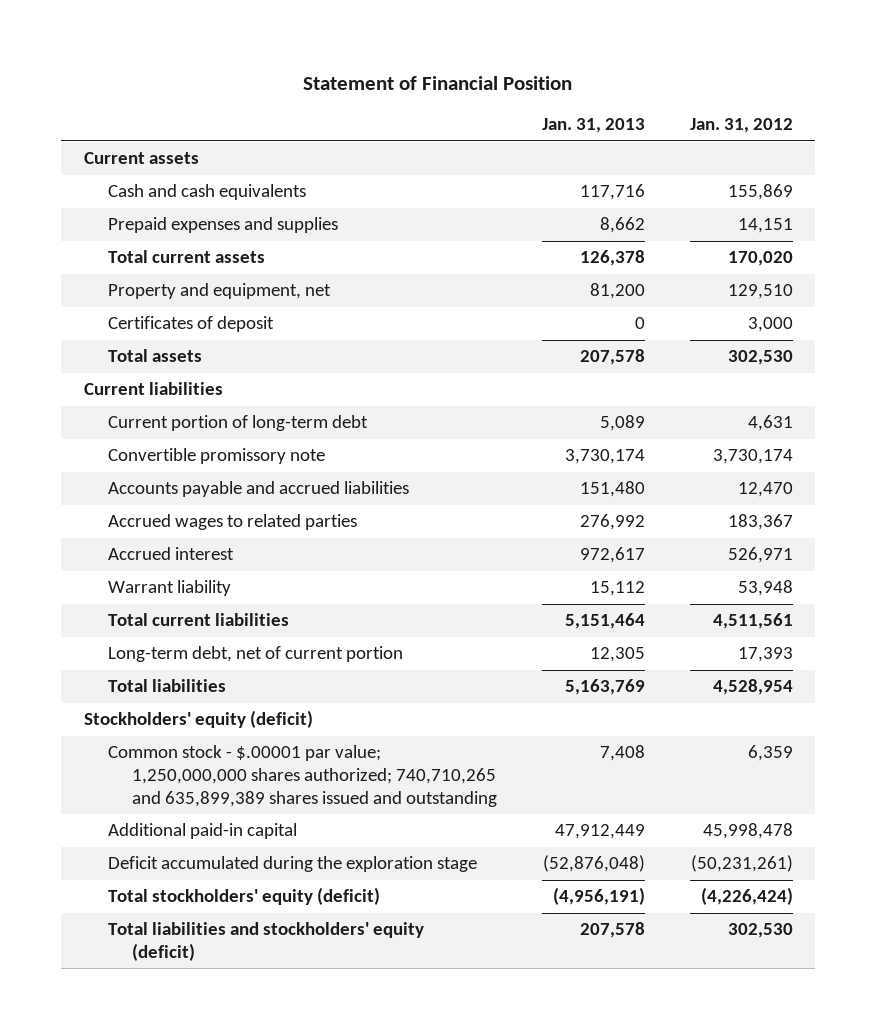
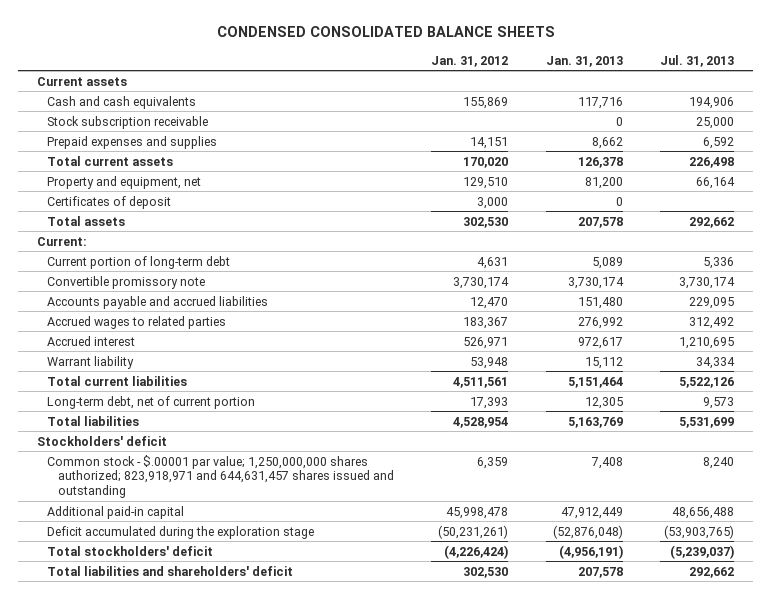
- Statement of Financial Position
+ CONDENSED CONSOLIDATED BALANCE SHEETS
- | Jan. 31, 2013 | Jan. 31, 2012
+ | Jan. 31, 2012 | Jan. 31, 2013 | Jul. 31, 2013
+ Stock subscription receivable | | 0 | 25,000
- Current liabilities
+ Current:
- Stockholders' equity (deficit)
- Common stock - $.00001 par value; 1,250,000,000 shares authorized; 740,710,265 and 635,899,389 shares issued and outstanding | 7,408 | 6,359
+ Stockholders' deficit
+ Common stock - $.00001 par value; 1,250,000,000 shares authorized; 823,918,971 and 644,631,457 shares issued and outstanding | 6,359 | 7,408 | 8,240
- Total stockholders' equity (deficit) | (4,956,191) | (4,226,424)
- Total liabilities and stockholders' equity (deficit) | 207,578 | 302,530
+ Total stockholders' deficit | (4,226,424) | (4,956,191) | (5,239,037)
+ Total liabilities and shareholders' deficit | 302,530 | 207,578 | 292,662

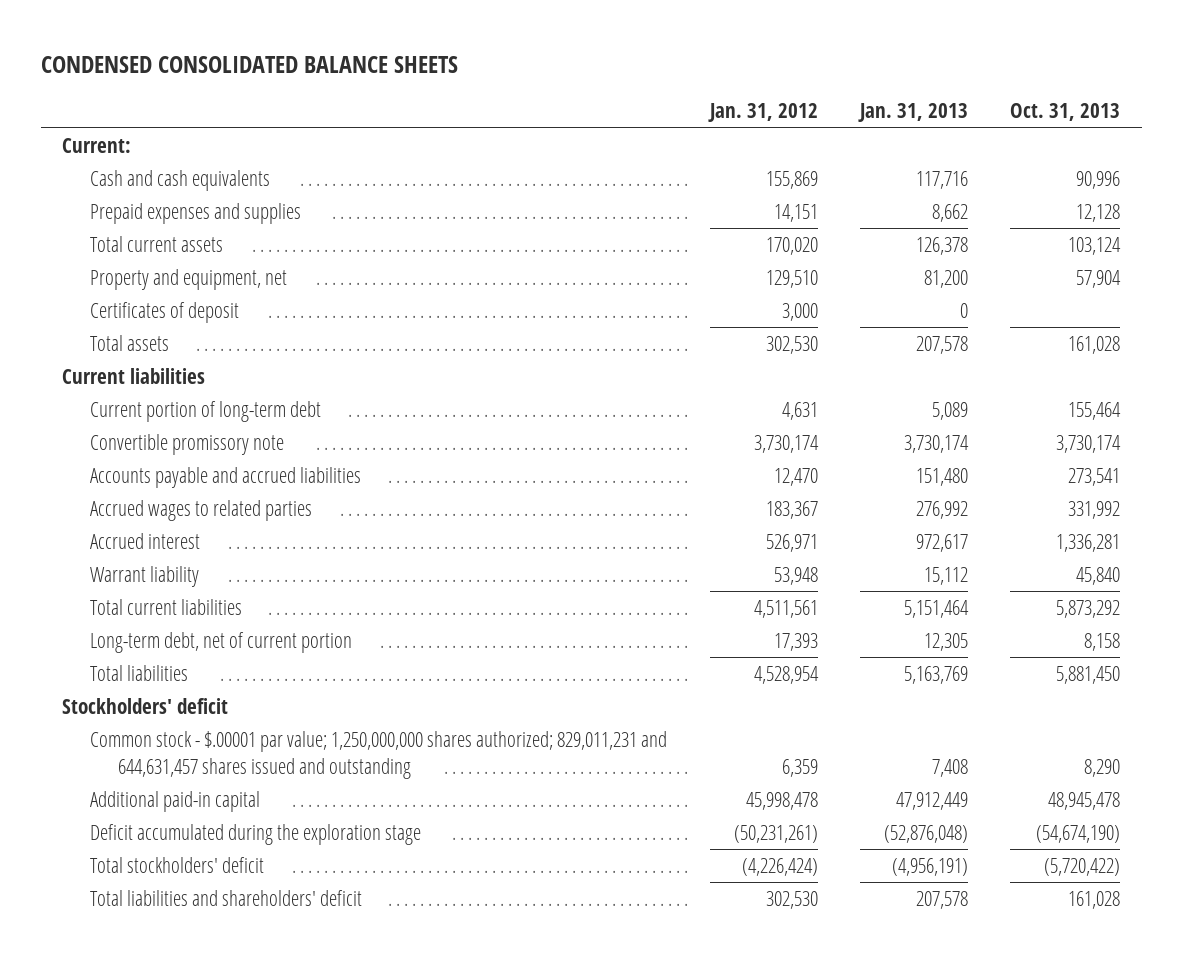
- | Jan. 31, 2012 | Jan. 31, 2013 | Jul. 31, 2013
+ | Jan. 31, 2012 | Jan. 31, 2013 | Oct. 31, 2013
- Current assets
moved up: Current:
- Stock subscription receivable | | 0 | 25,000
+ Current liabilities
- Common stock - $.00001 par value; 1,250,000,000 shares authorized; 823,918,971 and 644,631,457 shares issued and outstanding | 6,359 | 7,408 | 8,240
+ Common stock - $.00001 par value; 1,250,000,000 shares authorized; 829,011,231 and 644,631,457 shares issued and outstanding | 6,359 | 7,408 | 8,290

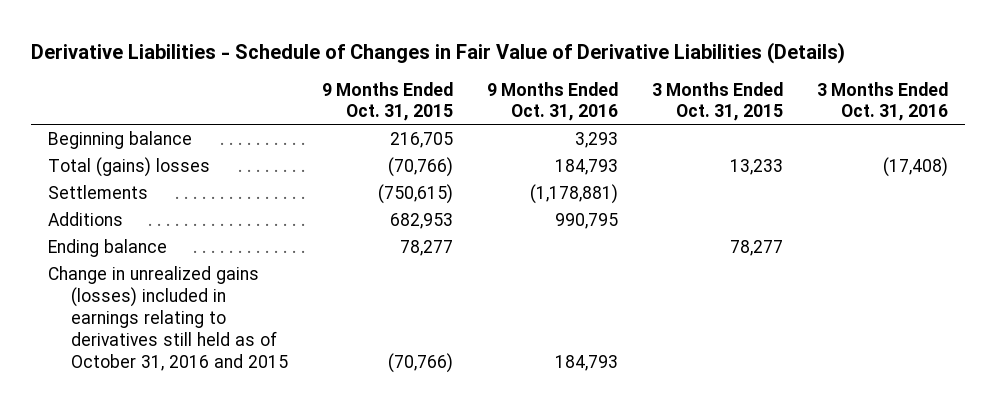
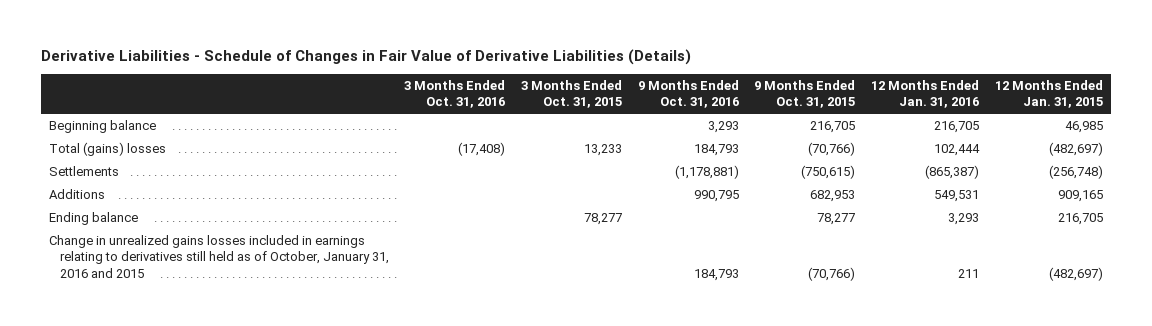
- | 9 Months Ended Oct. 31, 2015 | 9 Months Ended Oct. 31, 2016 | 3 Months Ended Oct. 31, 2015 | 3 Months Ended Oct. 31, 2016
+ | 3 Months Ended Oct. 31, 2016 | 3 Months Ended Oct. 31, 2015 | 9 Months Ended Oct. 31, 2016 | 9 Months Ended Oct. 31, 2015 | 12 Months Ended Jan. 31, 2016 | 12 Months Ended Jan. 31, 2015
- Change in unrealized gains (losses) included in earnings relating to derivatives still held as of October 31, 2016 and 2015 | (70,766) | 184,793 | |
+ Change in unrealized gains losses included in earnings relating to derivatives still held as of October, January 31, 2016 and 2015 | | | 184,793 | (70,766) | 211 | (482,697)

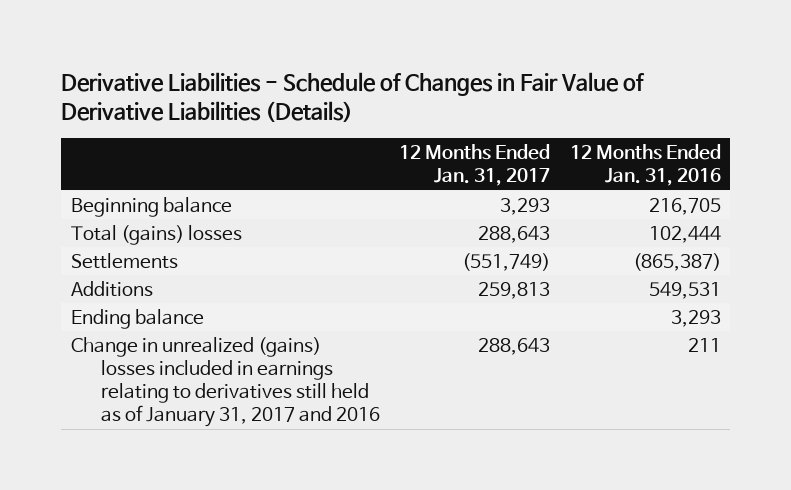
- | 3 Months Ended Oct. 31, 2016 | 3 Months Ended Oct. 31, 2015 | 9 Months Ended Oct. 31, 2016 | 9 Months Ended Oct. 31, 2015 | 12 Months Ended Jan. 31, 2016 | 12 Months Ended Jan. 31, 2015
+ | 12 Months Ended Jan. 31, 2017 | 12 Months Ended Jan. 31, 2016
- Change in unrealized gains losses included in earnings relating to derivatives still held as of October, January 31, 2016 and 2015 | | | 184,793 | (70,766) | 211 | (482,697)
+ Change in unrealized (gains) losses included in earnings relating to derivatives still held as of January 31, 2017 and 2016 | 288,643 | 211

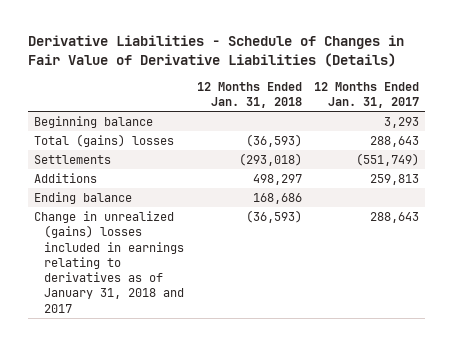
- | 12 Months Ended Jan. 31, 2017 | 12 Months Ended Jan. 31, 2016
+ | 12 Months Ended Jan. 31, 2018 | 12 Months Ended Jan. 31, 2017
- Change in unrealized (gains) losses included in earnings relating to derivatives still held as of January 31, 2017 and 2016 | 288,643 | 211
+ Change in unrealized (gains) losses included in earnings relating to derivatives as of January 31, 2018 and 2017 | (36,593) | 288,643

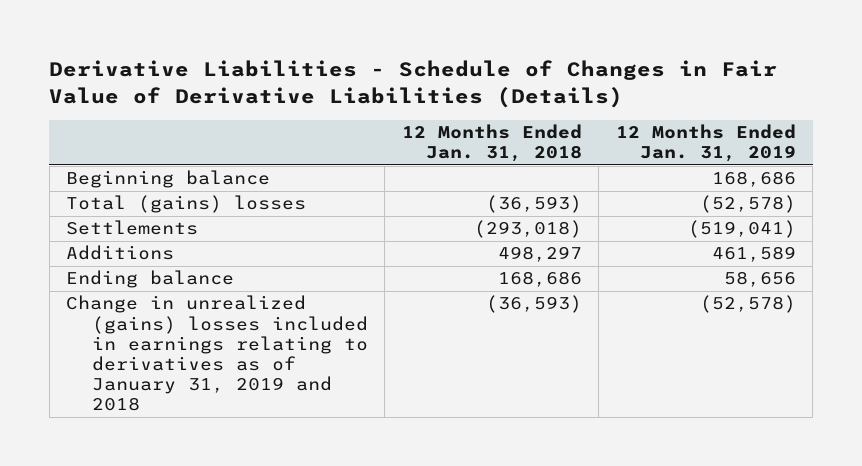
- | 12 Months Ended Jan. 31, 2018 | 12 Months Ended Jan. 31, 2017
+ | 12 Months Ended Jan. 31, 2018 | 12 Months Ended Jan. 31, 2019
- Change in unrealized (gains) losses included in earnings relating to derivatives as of January 31, 2018 and 2017 | (36,593) | 288,643
+ Change in unrealized (gains) losses included in earnings relating to derivatives as of January 31, 2019 and 2018 | (36,593) | (52,578)

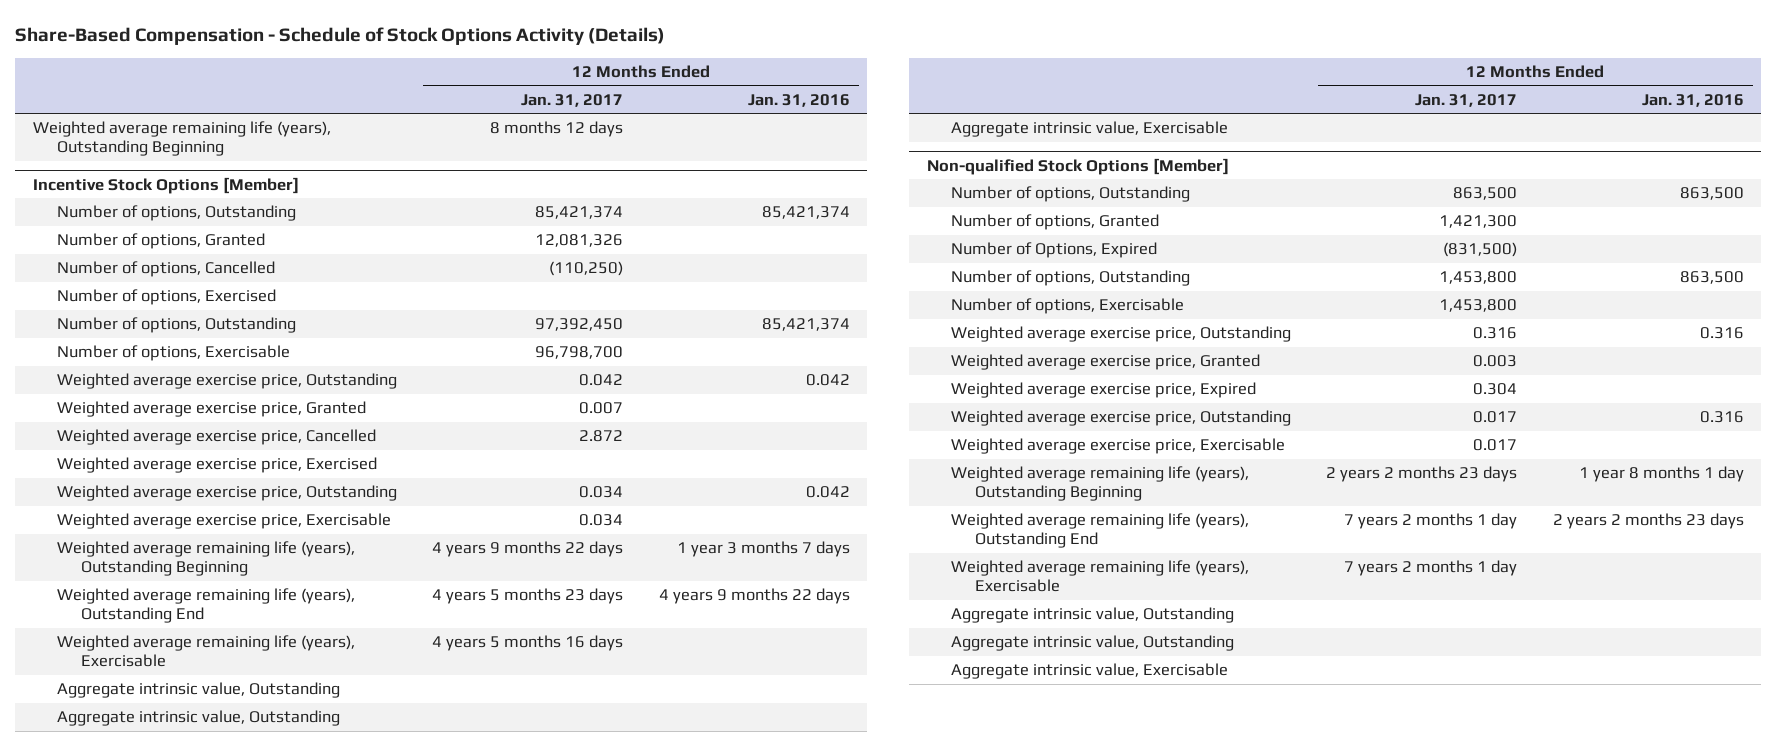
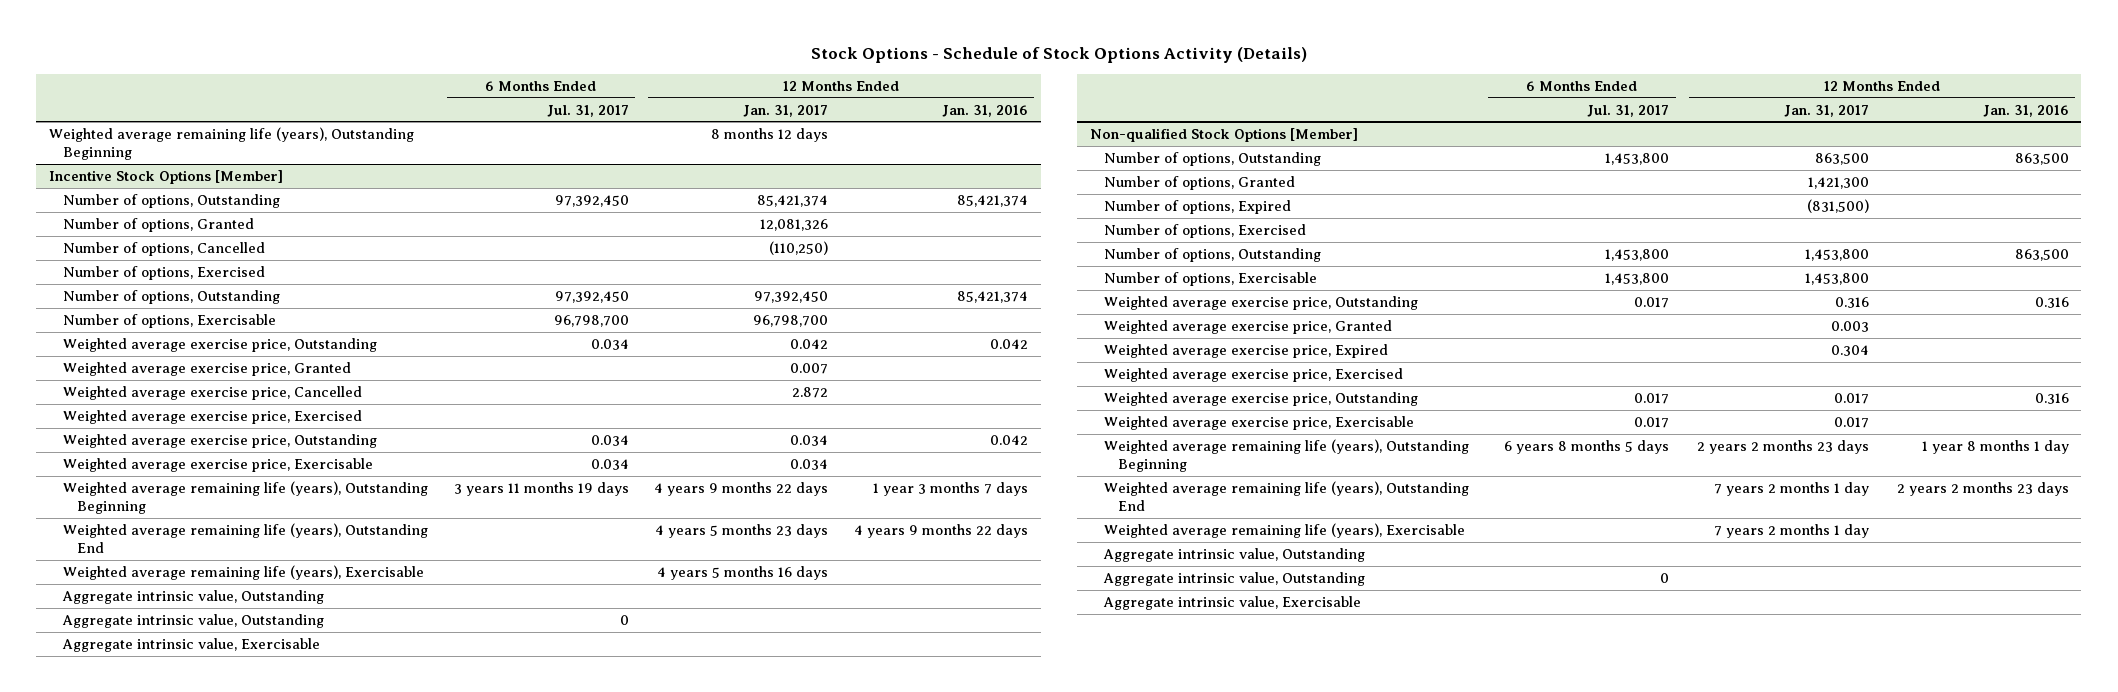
- Share-Based Compensation - Schedule of Stock Options Activity (Details)
+ Stock Options - Schedule of Stock Options Activity (Details)
- | 12 Months Ended Jan. 31, 2017 | 12 Months Ended Jan. 31, 2016
+ | 6 Months Ended Jul. 31, 2017 | 12 Months Ended Jan. 31, 2017 | 12 Months Ended Jan. 31, 2016
@ Non-qualified Stock Options [Member]
- Number of Options, Expired | (831,500) |
+ Number of options, Expired | | (831,500) |
+ Number of options, Exercised
+ Weighted average exercise price, Exercised

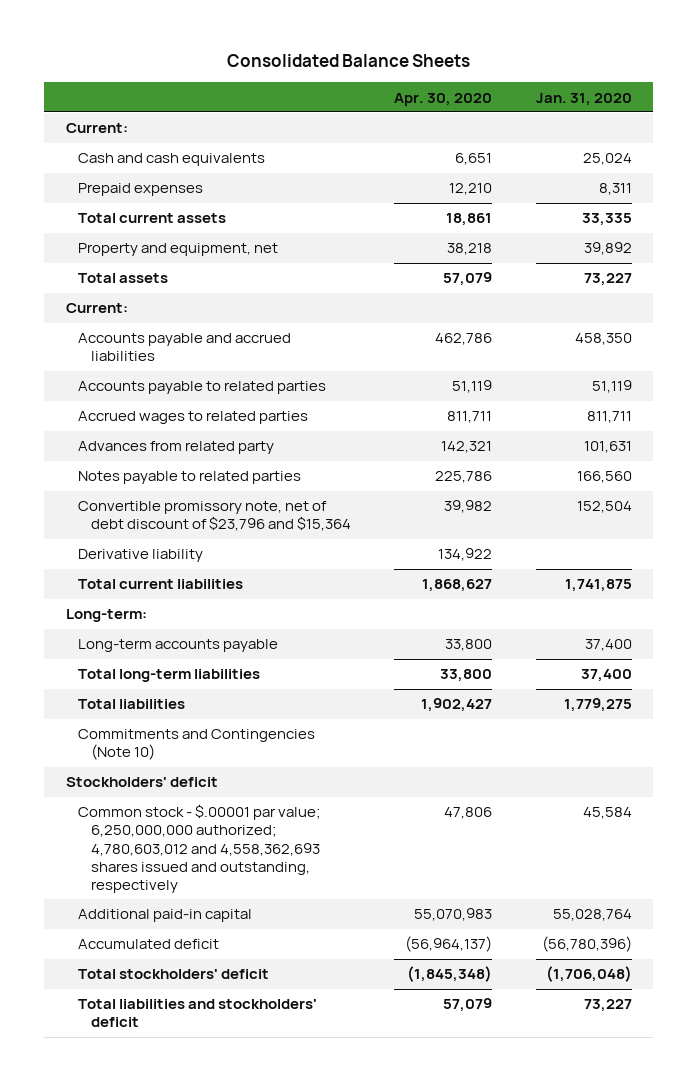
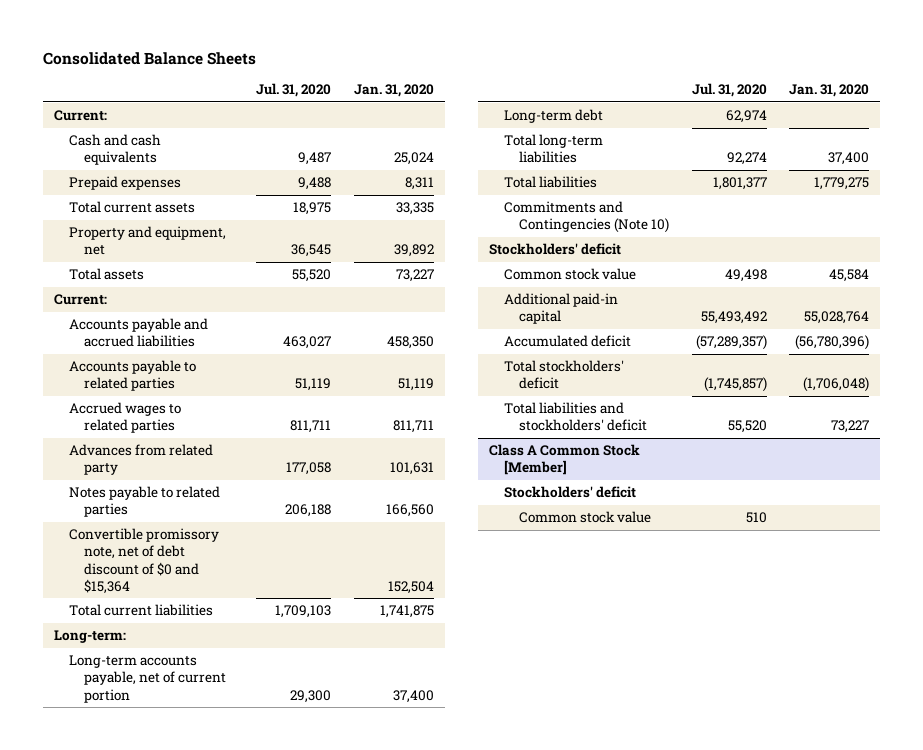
- | Apr. 30, 2020 | Jan. 31, 2020
+ | Jul. 31, 2020 | Jan. 31, 2020
- Convertible promissory note, net of debt discount of $23,796 and $15,364 | 39,982 | 152,504
- Derivative liability | 134,922 |
+ Convertible promissory note, net of debt discount of $0 and $15,364 | | 152,504
- Long-term accounts payable | 33,800 | 37,400
+ Long-term accounts payable, net of current portion | 29,300 | 37,400
+ Long-term debt | 62,974 |
- Common stock - $.00001 par value; 6,250,000,000 authorized; 4,780,603,012 and 4,558,362,693 shares issued and outstanding, respectively | 47,806 | 45,584
+ Common stock value | 49,498 | 45,584
+ Class A Common Stock [Member]
+ Stockholders' deficit
+ Common stock value | 510 |

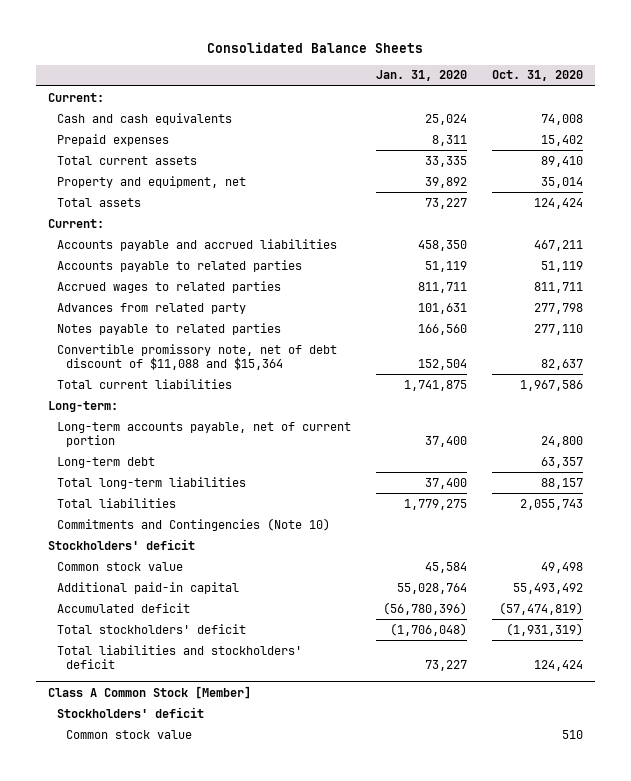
- | Jul. 31, 2020 | Jan. 31, 2020
+ | Jan. 31, 2020 | Oct. 31, 2020
- Convertible promissory note, net of debt discount of $0 and $15,364 | | 152,504
+ Convertible promissory note, net of debt discount of $11,088 and $15,364 | 152,504 | 82,637

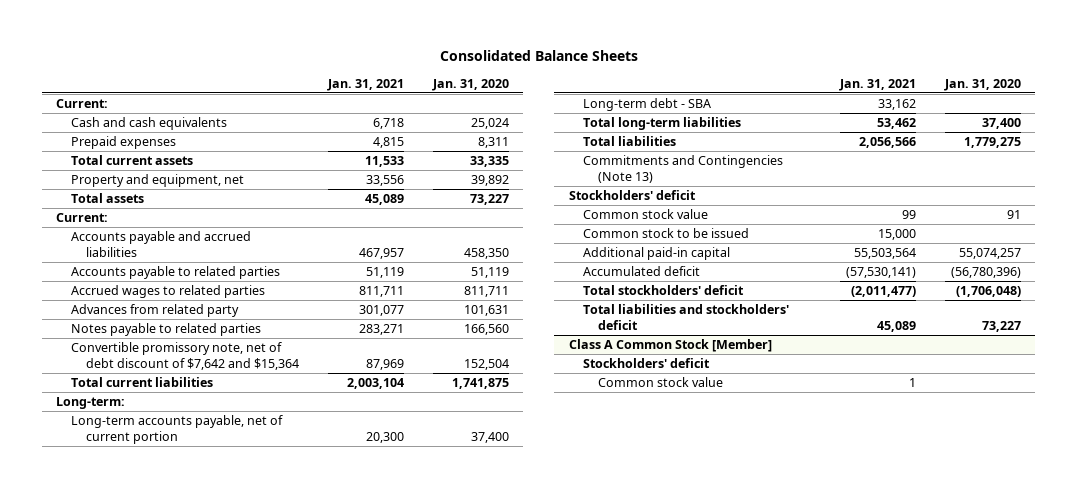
- | Jan. 31, 2020 | Oct. 31, 2020
+ | Jan. 31, 2021 | Jan. 31, 2020
- Convertible promissory note, net of debt discount of $11,088 and $15,364 | 152,504 | 82,637
+ Convertible promissory note, net of debt discount of $7,642 and $15,364 | 87,969 | 152,504
- Long-term debt | | 63,357
+ Long-term debt - SBA | 33,162 |
- Commitments and Contingencies (Note 10)
+ Commitments and Contingencies (Note 13)
- Common stock value | 45,584 | 49,498
- Additional paid-in capital | 55,028,764 | 55,493,492
+ Common stock value | 99 | 91
+ Common stock to be issued | 15,000 |
+ Additional paid-in capital | 55,503,564 | 55,074,257

